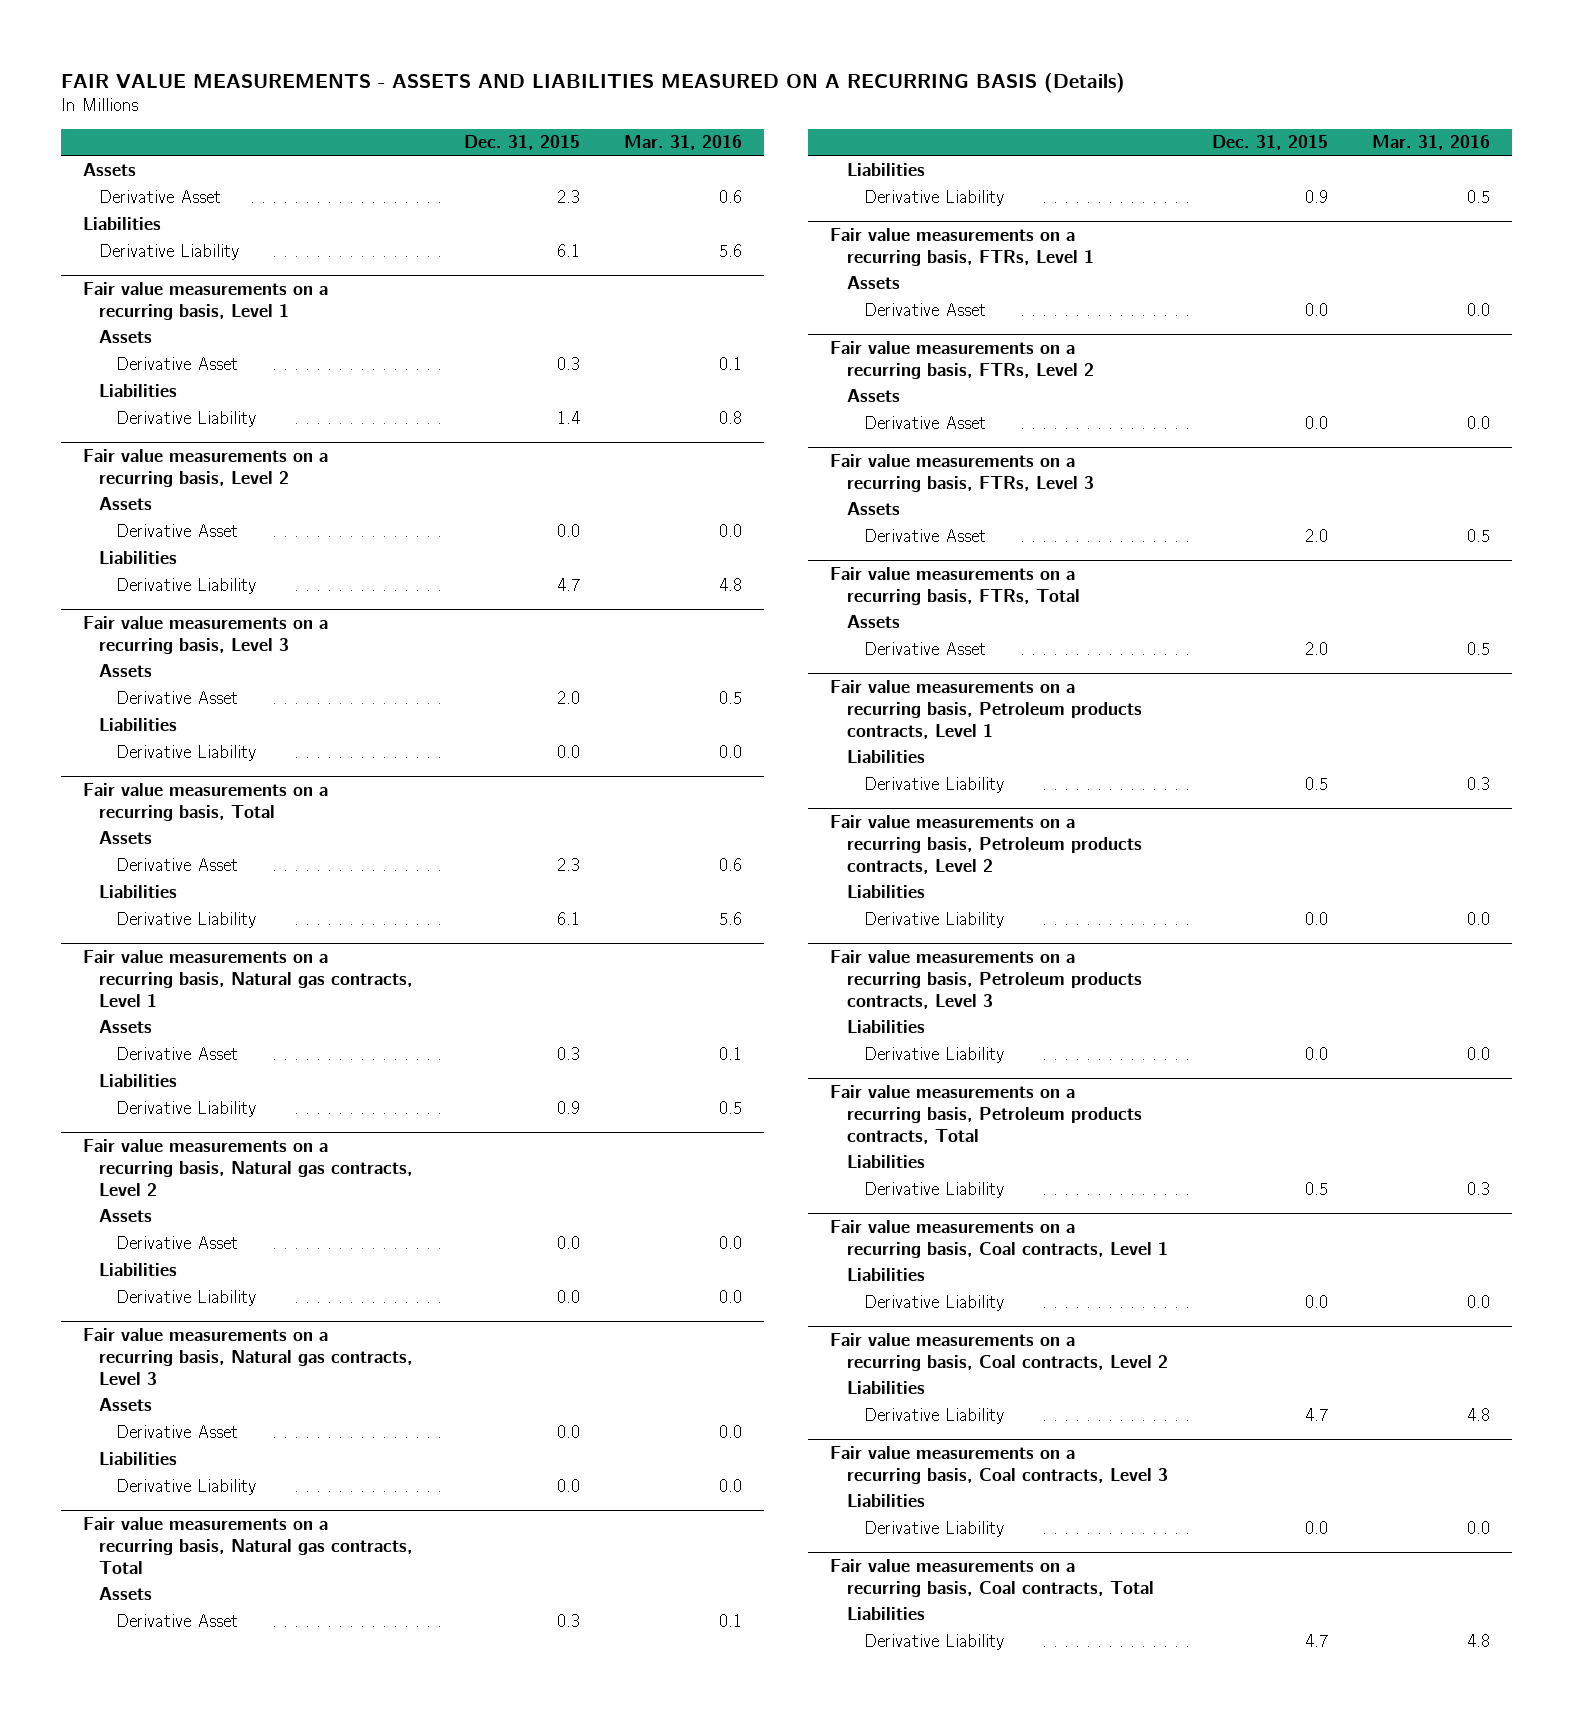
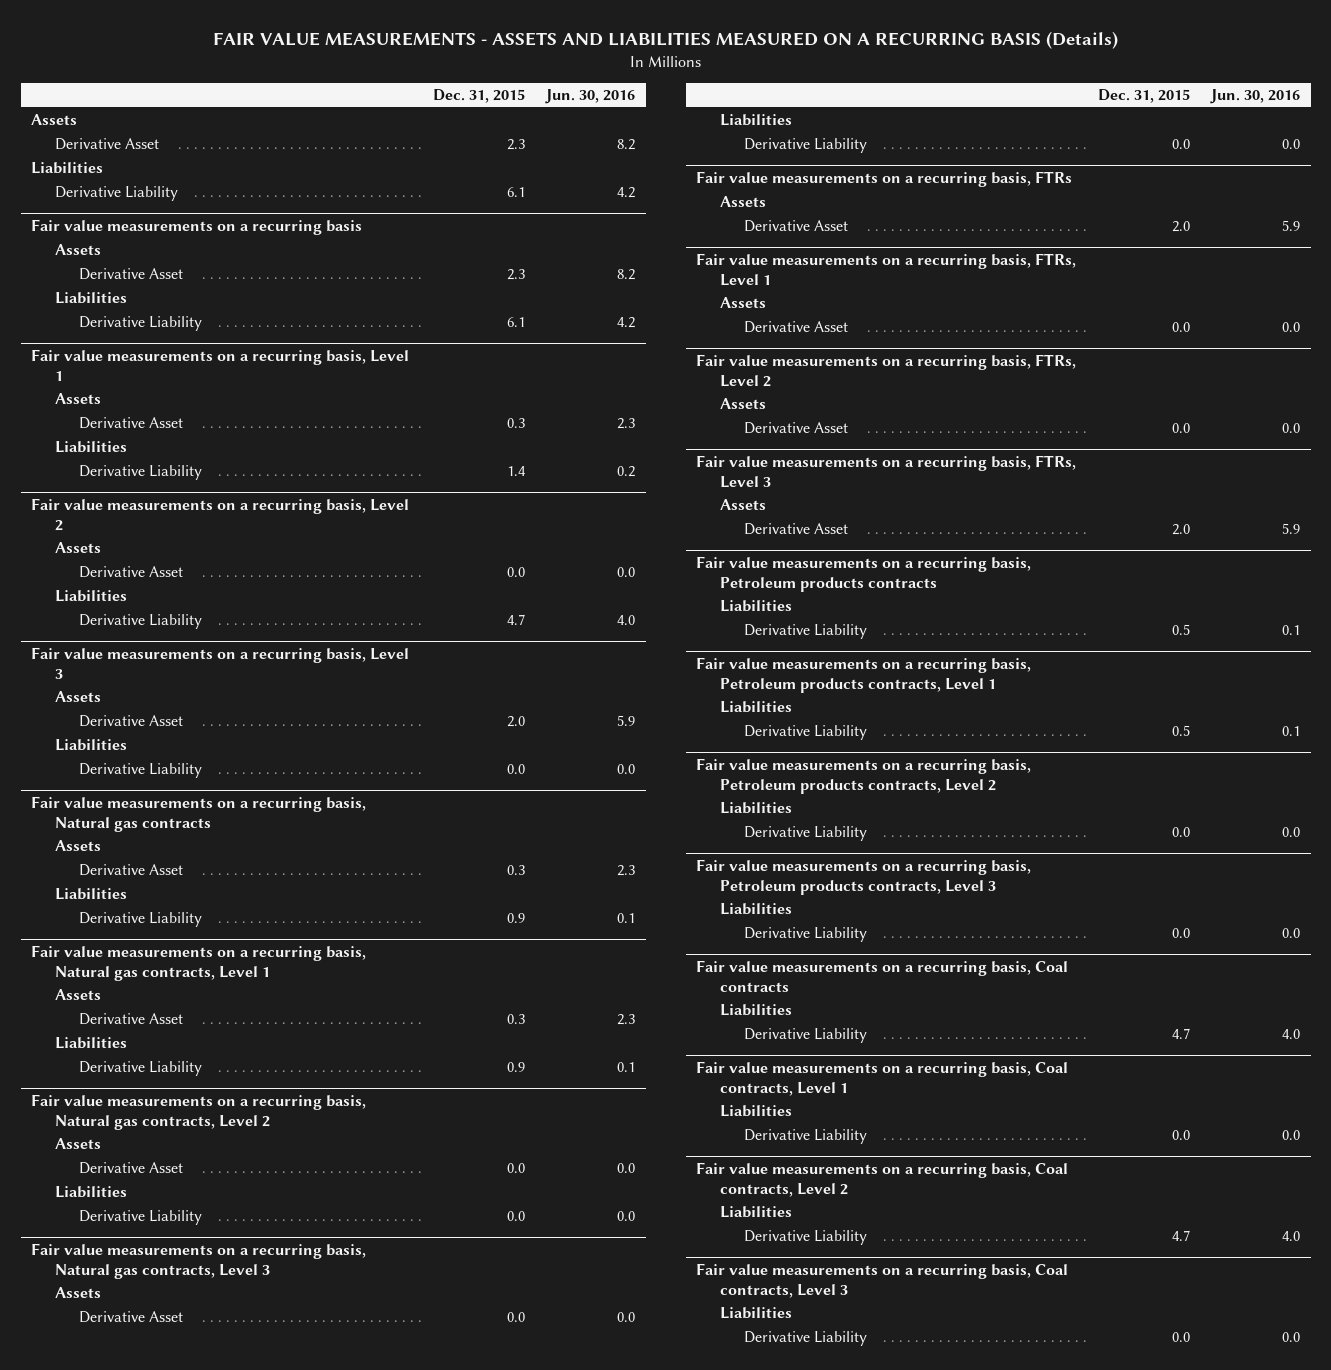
- | Dec. 31, 2015 | Mar. 31, 2016
+ | Dec. 31, 2015 | Jun. 30, 2016
+ Fair value measurements on a recurring basis
+ Assets
+ Derivative Asset | 2.3 | 8.2
+ Liabilities
+ Derivative Liability | 6.1 | 4.2
- Fair value measurements on a recurring basis, Total
+ Fair value measurements on a recurring basis, Natural gas contracts
- Derivative Asset | 2.3 | 0.6
+ Derivative Asset | 0.3 | 2.3
- Derivative Liability | 6.1 | 5.6
+ Derivative Liability | 0.9 | 0.1
- Fair value measurements on a recurring basis, Natural gas contracts, Total
+ Fair value measurements on a recurring basis, FTRs
- Derivative Asset | 0.3 | 0.1
- Liabilities
- Derivative Liability | 0.9 | 0.5
+ Derivative Asset | 2.0 | 5.9
- Fair value measurements on a recurring basis, FTRs, Total
- Assets
- Derivative Asset | 2.0 | 0.5
+ Fair value measurements on a recurring basis, Petroleum products contracts
+ Liabilities
+ Derivative Liability | 0.5 | 0.1
- Fair value measurements on a recurring basis, Petroleum products contracts, Total
+ Fair value measurements on a recurring basis, Coal contracts
- Derivative Liability | 0.5 | 0.3
+ Derivative Liability | 4.7 | 4.0
- Fair value measurements on a recurring basis, Coal contracts, Total
- Liabilities
- Derivative Liability | 4.7 | 4.8

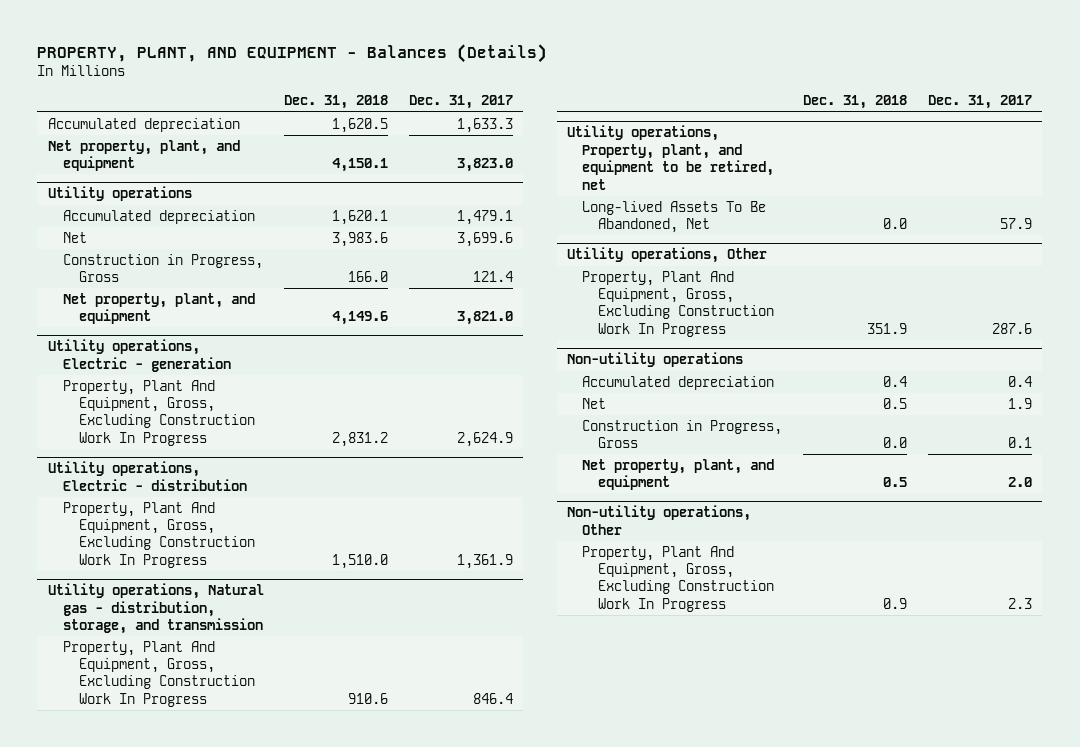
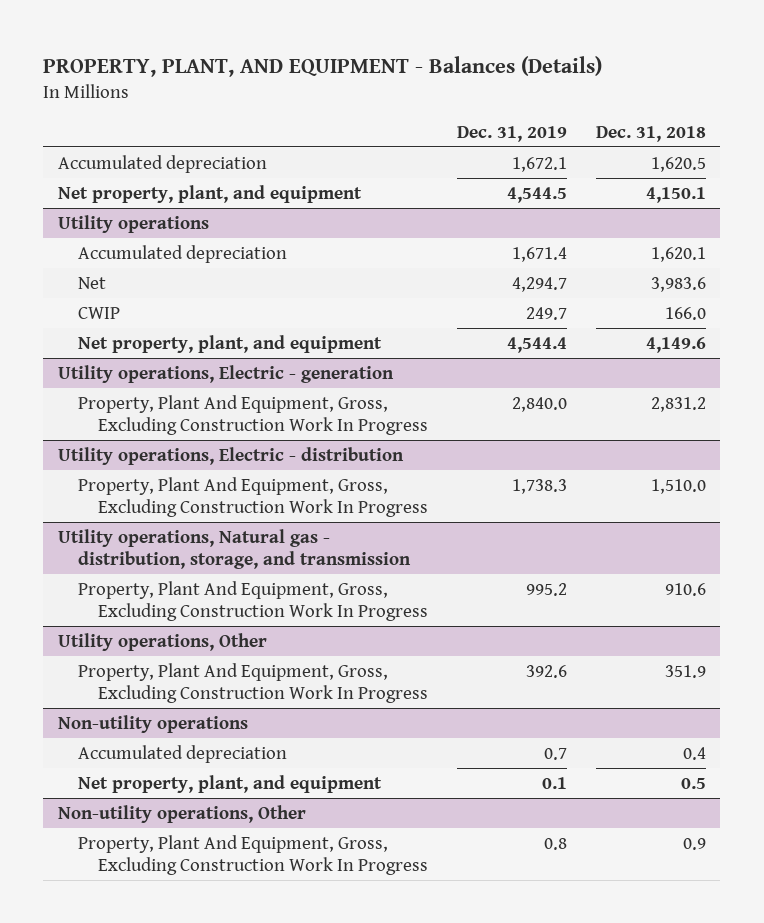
- | Dec. 31, 2018 | Dec. 31, 2017
+ | Dec. 31, 2019 | Dec. 31, 2018
@ Utility operations
- Construction in Progress, Gross | 166.0 | 121.4
+ CWIP | 249.7 | 166.0
- Utility operations, Property, plant, and equipment to be retired, net
- Long-lived Assets To Be Abandoned, Net | 0.0 | 57.9
@ Non-utility operations
- Net | 0.5 | 1.9
- Construction in Progress, Gross | 0.0 | 0.1

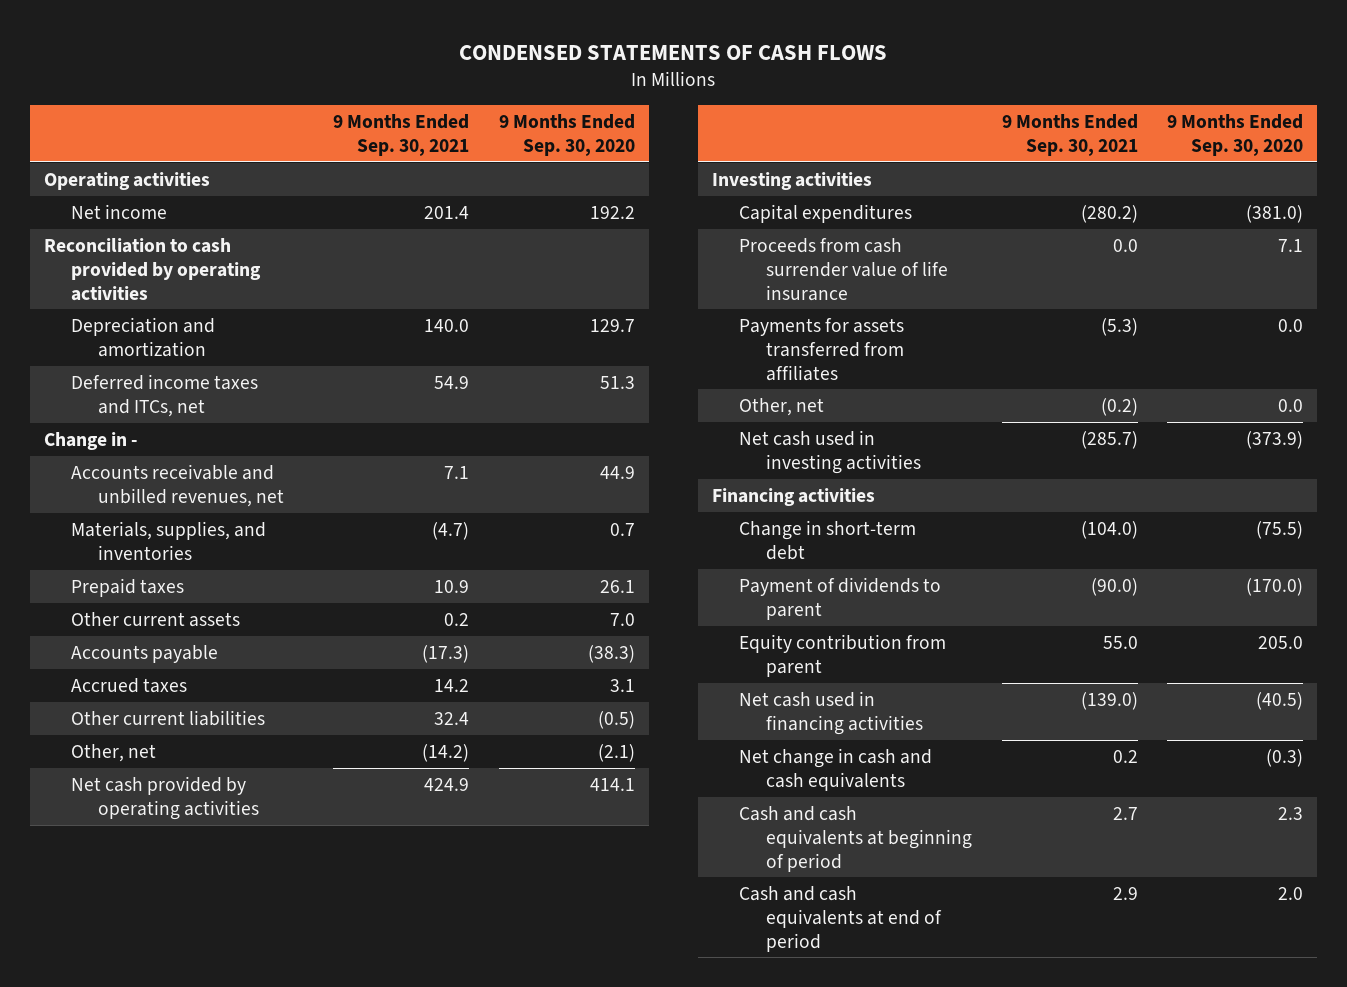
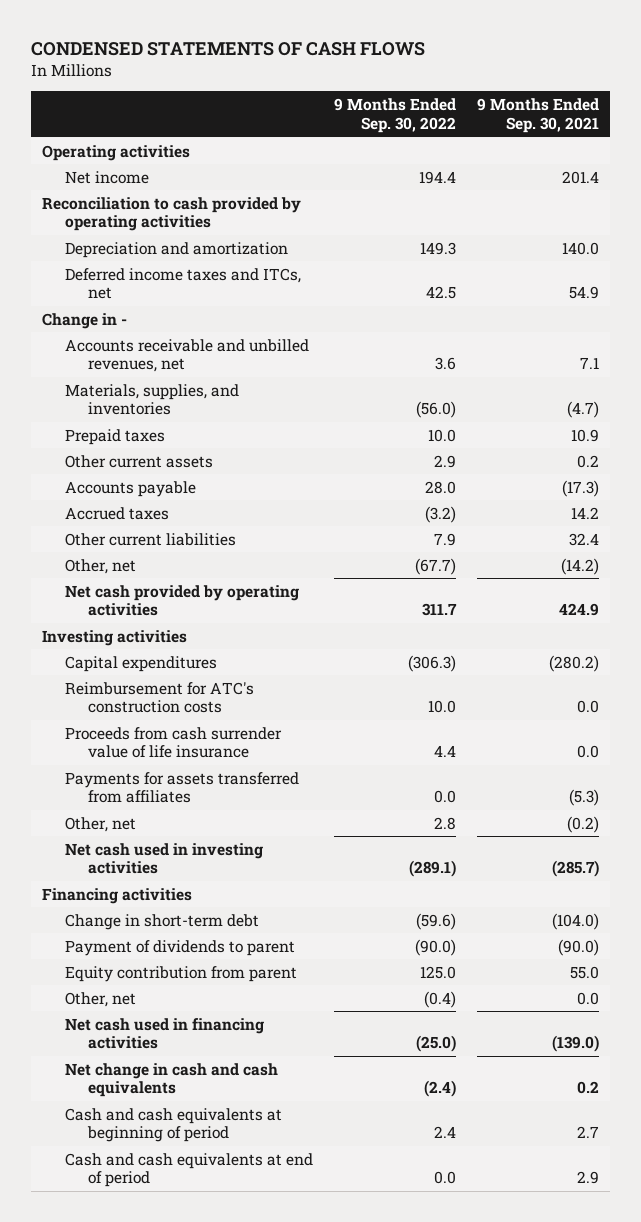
- | 9 Months Ended Sep. 30, 2021 | 9 Months Ended Sep. 30, 2020
+ | 9 Months Ended Sep. 30, 2022 | 9 Months Ended Sep. 30, 2021
+ Reimbursement for ATC's construction costs | 10.0 | 0.0
+ Other, net | (0.4) | 0.0

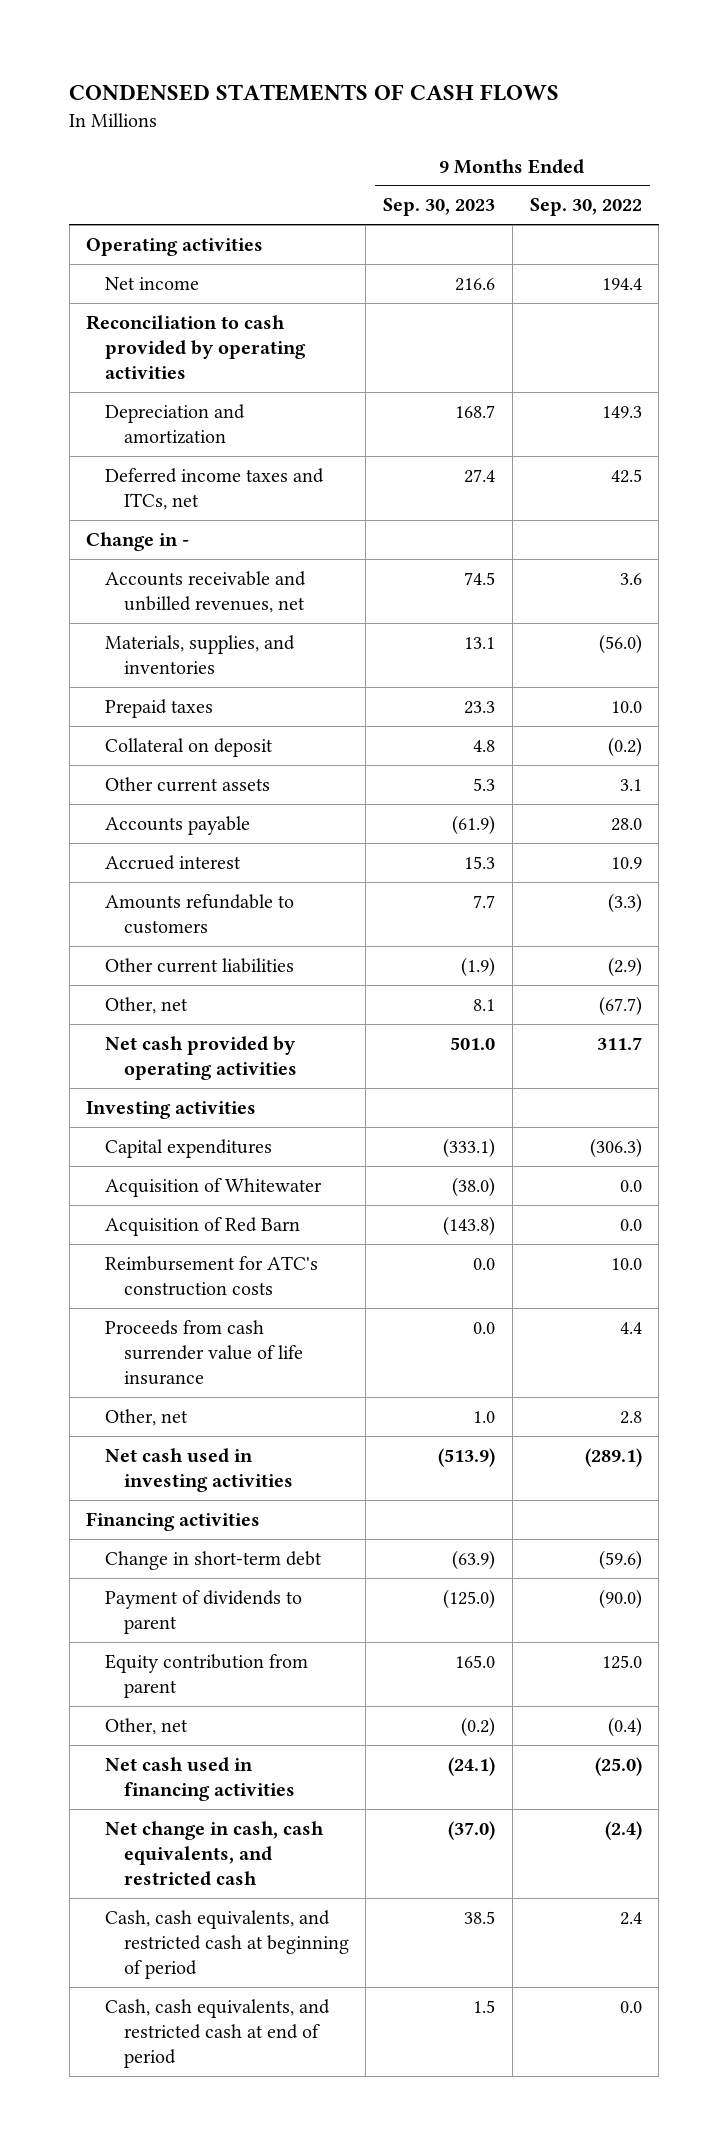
- | 9 Months Ended Sep. 30, 2022 | 9 Months Ended Sep. 30, 2021
+ | 9 Months Ended Sep. 30, 2023 | 9 Months Ended Sep. 30, 2022
- Other current assets | 2.9 | 0.2
+ Collateral on deposit | 4.8 | (0.2)
+ Other current assets | 5.3 | 3.1
- Accrued taxes | (3.2) | 14.2
- Other current liabilities | 7.9 | 32.4
+ Accrued interest | 15.3 | 10.9
+ Amounts refundable to customers | 7.7 | (3.3)
+ Other current liabilities | (1.9) | (2.9)
+ Acquisition of Whitewater | (38.0) | 0.0
+ Acquisition of Red Barn | (143.8) | 0.0
- Payments for assets transferred from affiliates | 0.0 | (5.3)
- Net change in cash and cash equivalents | (2.4) | 0.2
- Cash and cash equivalents at beginning of period | 2.4 | 2.7
- Cash and cash equivalents at end of period | 0.0 | 2.9
+ Net change in cash, cash equivalents, and restricted cash | (37.0) | (2.4)
+ Cash, cash equivalents, and restricted cash at beginning of period | 38.5 | 2.4
+ Cash, cash equivalents, and restricted cash at end of period | 1.5 | 0.0

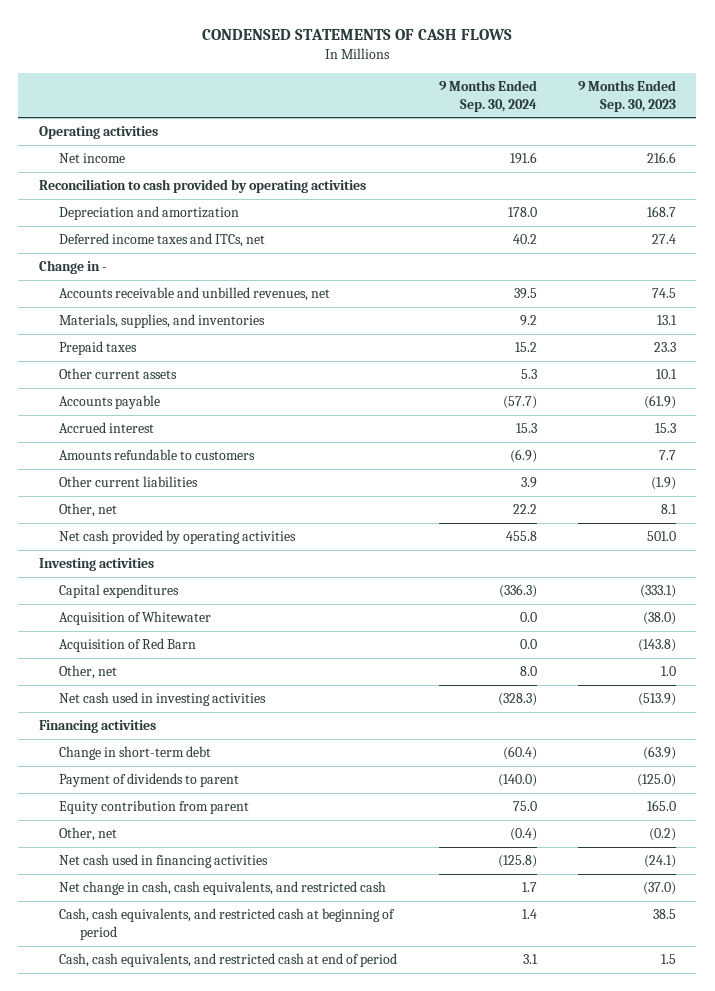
- | 9 Months Ended Sep. 30, 2023 | 9 Months Ended Sep. 30, 2022
+ | 9 Months Ended Sep. 30, 2024 | 9 Months Ended Sep. 30, 2023
- Collateral on deposit | 4.8 | (0.2)
- Other current assets | 5.3 | 3.1
+ Other current assets | 5.3 | 10.1
- Reimbursement for ATC's construction costs | 0.0 | 10.0
- Proceeds from cash surrender value of life insurance | 0.0 | 4.4

